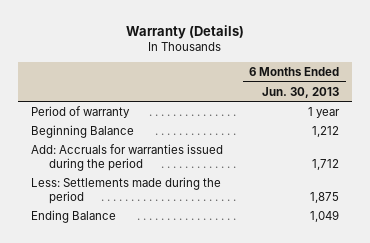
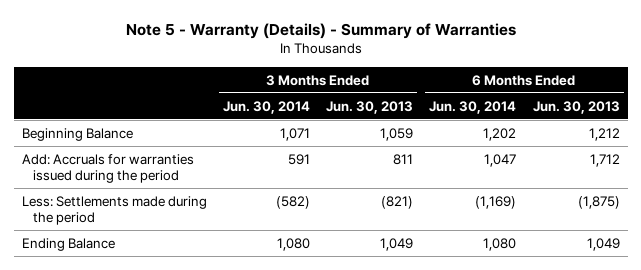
- Warranty (Details)
+ Note 5 - Warranty (Details) - Summary of Warranties
- | 6 Months Ended Jun. 30, 2013
+ | 3 Months Ended Jun. 30, 2014 | 3 Months Ended Jun. 30, 2013 | 6 Months Ended Jun. 30, 2014 | 6 Months Ended Jun. 30, 2013
- Period of warranty | 1 year
- Less: Settlements made during the period | 1,875
+ Less: Settlements made during the period | (582) | (821) | (1,169) | (1,875)

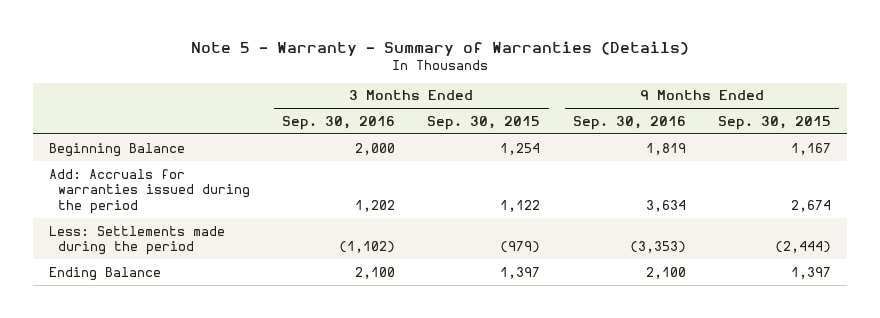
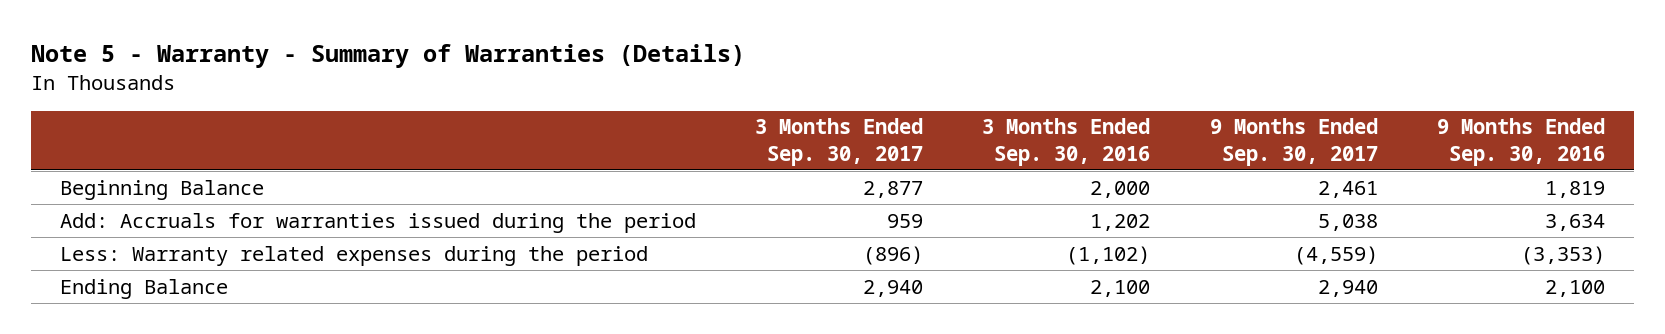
- | 3 Months Ended Sep. 30, 2016 | 3 Months Ended Sep. 30, 2015 | 9 Months Ended Sep. 30, 2016 | 9 Months Ended Sep. 30, 2015
+ | 3 Months Ended Sep. 30, 2017 | 3 Months Ended Sep. 30, 2016 | 9 Months Ended Sep. 30, 2017 | 9 Months Ended Sep. 30, 2016
- Less: Settlements made during the period | (1,102) | (979) | (3,353) | (2,444)
+ Less: Warranty related expenses during the period | (896) | (1,102) | (4,559) | (3,353)

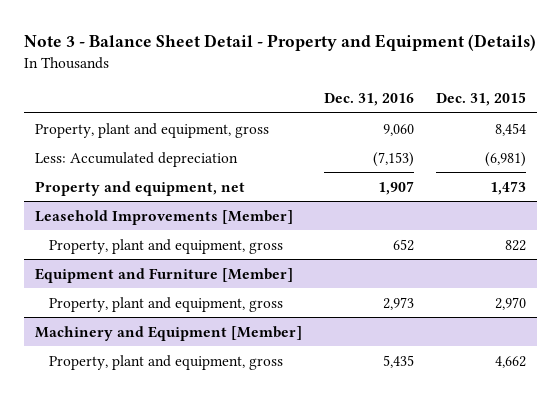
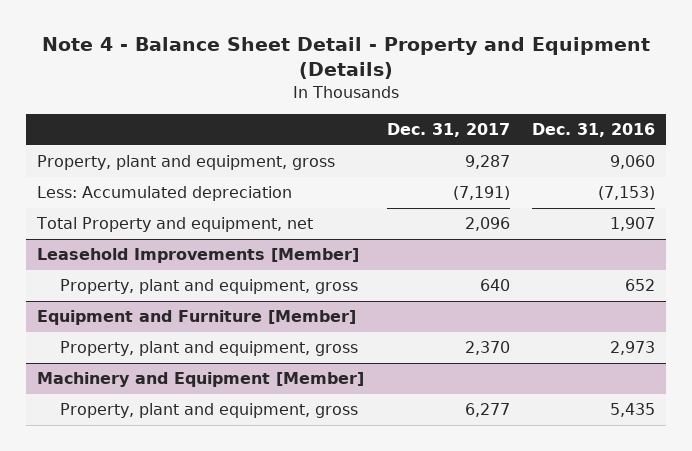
- Note 3 - Balance Sheet Detail - Property and Equipment (Details)
+ Note 4 - Balance Sheet Detail - Property and Equipment (Details)
- | Dec. 31, 2016 | Dec. 31, 2015
+ | Dec. 31, 2017 | Dec. 31, 2016
- Property and equipment, net | 1,907 | 1,473
+ Total Property and equipment, net | 2,096 | 1,907

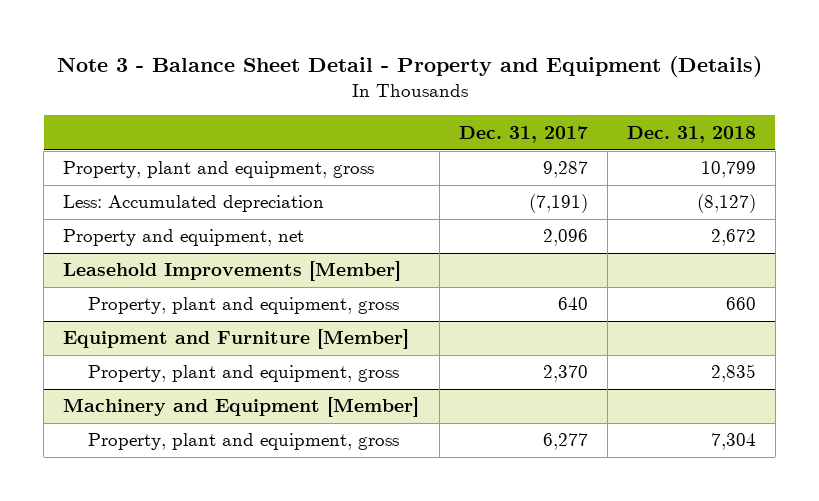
- Note 4 - Balance Sheet Detail - Property and Equipment (Details)
+ Note 3 - Balance Sheet Detail - Property and Equipment (Details)
- | Dec. 31, 2017 | Dec. 31, 2016
+ | Dec. 31, 2017 | Dec. 31, 2018
- Total Property and equipment, net | 2,096 | 1,907
+ Property and equipment, net | 2,096 | 2,672

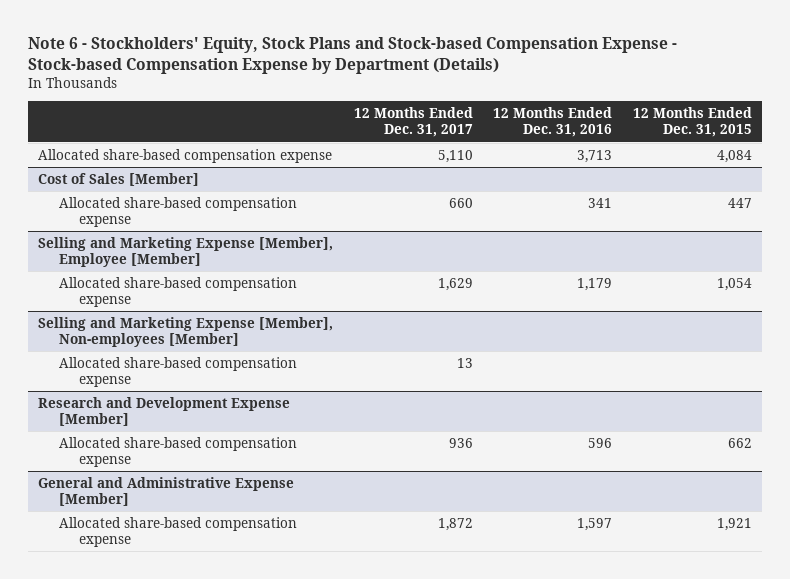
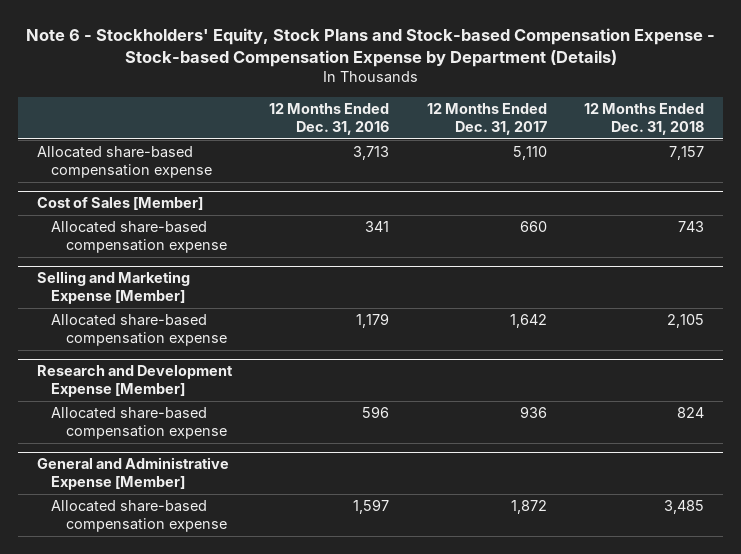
- | 12 Months Ended Dec. 31, 2017 | 12 Months Ended Dec. 31, 2016 | 12 Months Ended Dec. 31, 2015
+ | 12 Months Ended Dec. 31, 2016 | 12 Months Ended Dec. 31, 2017 | 12 Months Ended Dec. 31, 2018
- Selling and Marketing Expense [Member], Employee [Member]
- Allocated share-based compensation expense | 1,629 | 1,179 | 1,054
- Selling and Marketing Expense [Member], Non-employees [Member]
- Allocated share-based compensation expense | 13 | |
+ Selling and Marketing Expense [Member]
+ Allocated share-based compensation expense | 1,179 | 1,642 | 2,105

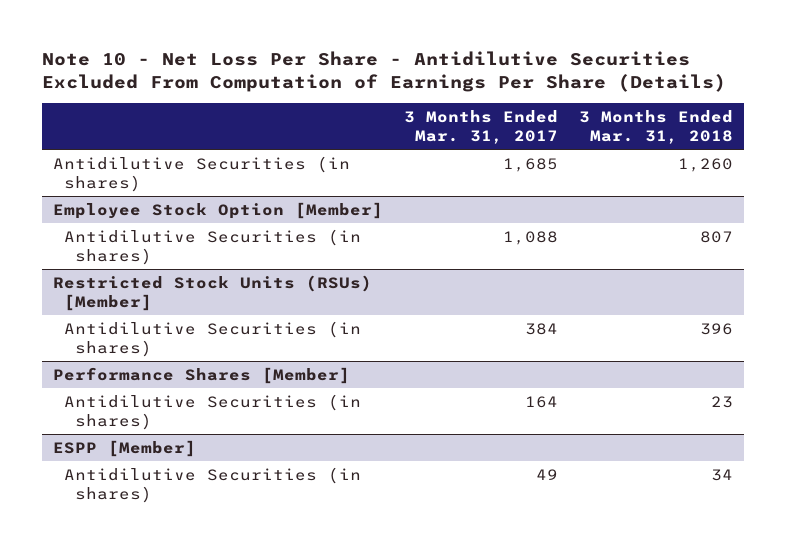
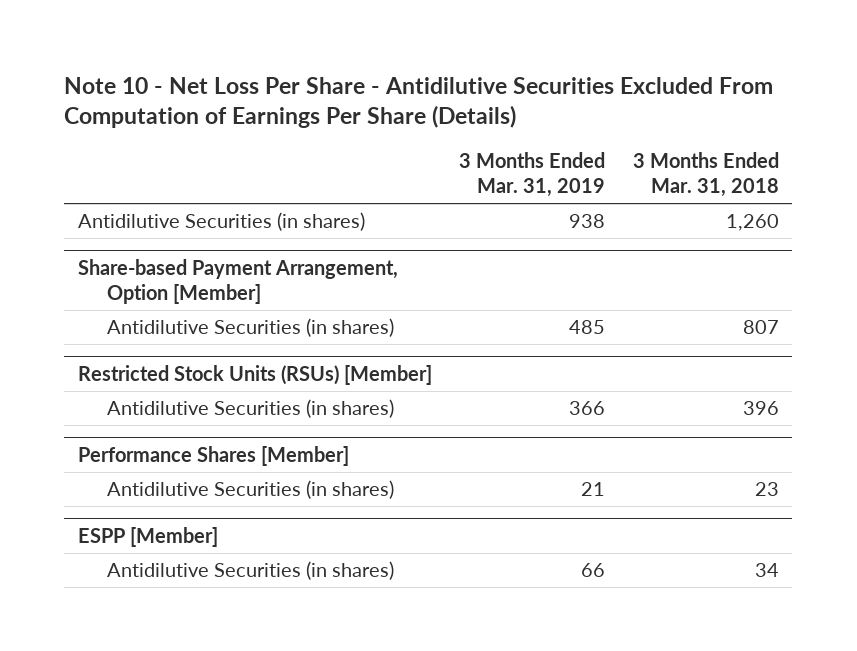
- | 3 Months Ended Mar. 31, 2017 | 3 Months Ended Mar. 31, 2018
+ | 3 Months Ended Mar. 31, 2019 | 3 Months Ended Mar. 31, 2018
- Employee Stock Option [Member]
+ Share-based Payment Arrangement, Option [Member]

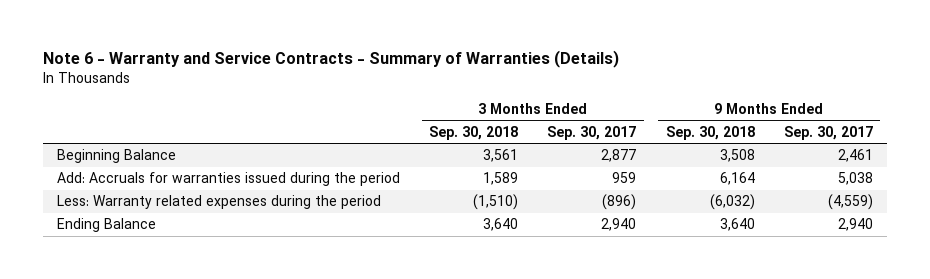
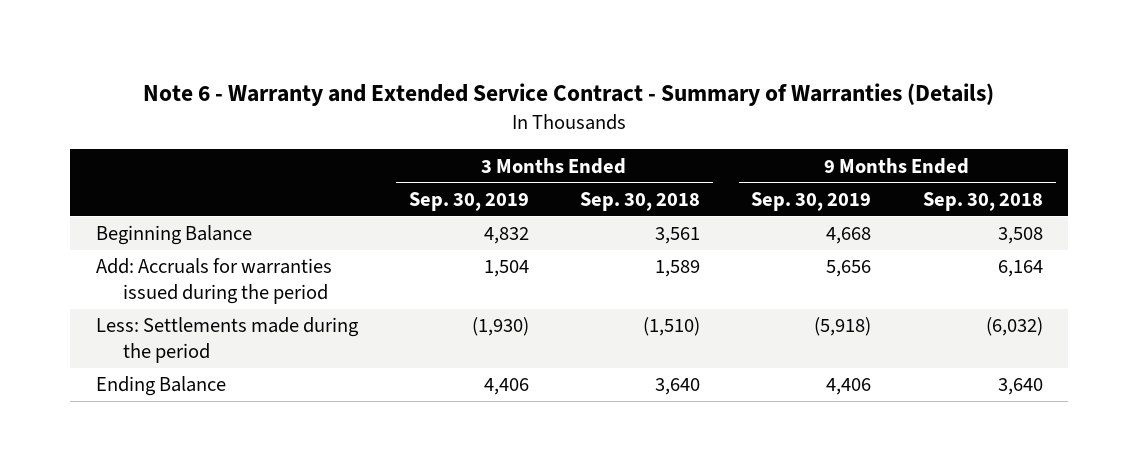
- Note 6 - Warranty and Service Contracts - Summary of Warranties (Details)
+ Note 6 - Warranty and Extended Service Contract - Summary of Warranties (Details)
- | 3 Months Ended Sep. 30, 2018 | 3 Months Ended Sep. 30, 2017 | 9 Months Ended Sep. 30, 2018 | 9 Months Ended Sep. 30, 2017
+ | 3 Months Ended Sep. 30, 2019 | 3 Months Ended Sep. 30, 2018 | 9 Months Ended Sep. 30, 2019 | 9 Months Ended Sep. 30, 2018
- Less: Warranty related expenses during the period | (1,510) | (896) | (6,032) | (4,559)
+ Less: Settlements made during the period | (1,930) | (1,510) | (5,918) | (6,032)

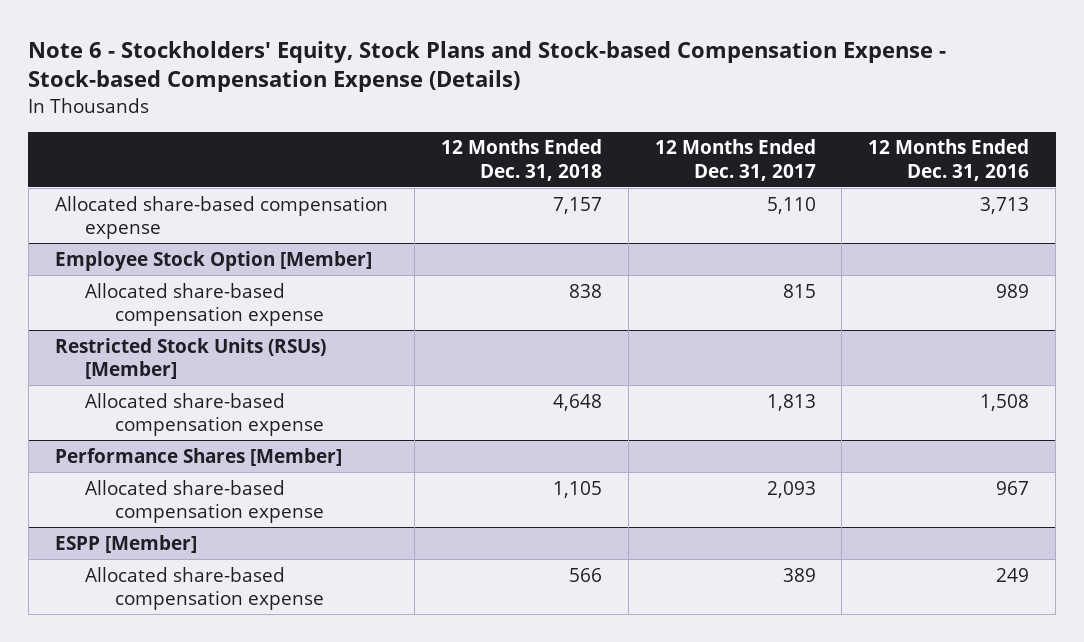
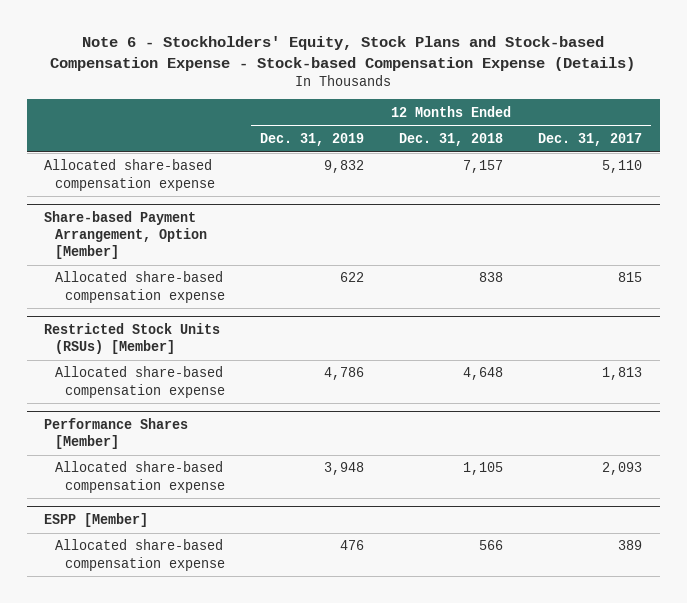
- | 12 Months Ended Dec. 31, 2018 | 12 Months Ended Dec. 31, 2017 | 12 Months Ended Dec. 31, 2016
+ | 12 Months Ended Dec. 31, 2019 | 12 Months Ended Dec. 31, 2018 | 12 Months Ended Dec. 31, 2017
- Employee Stock Option [Member]
+ Share-based Payment Arrangement, Option [Member]

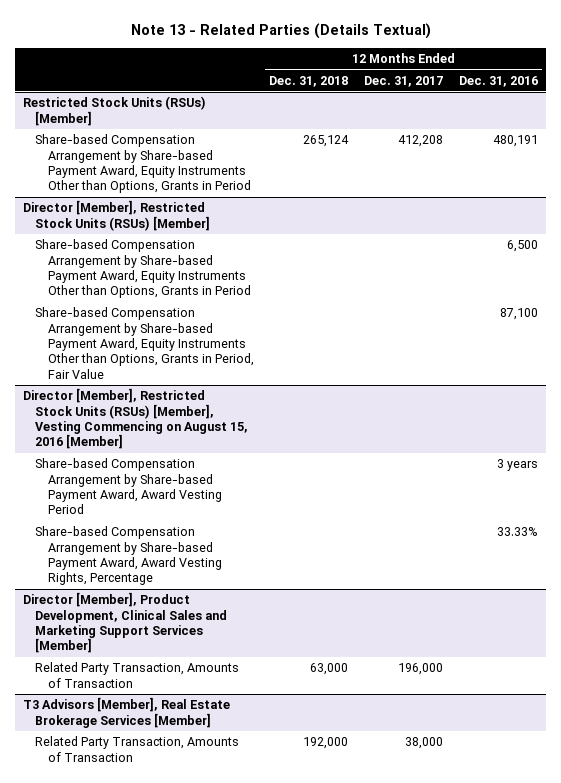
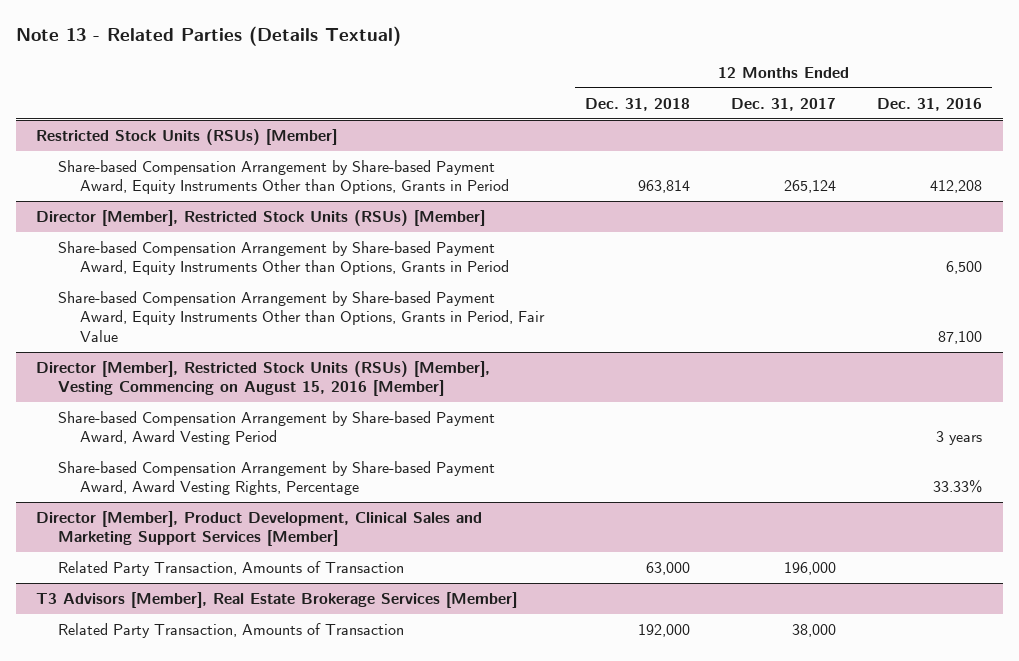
@ Restricted Stock Units (RSUs) [Member]
- Share-based Compensation Arrangement by Share-based Payment Award, Equity Instruments Other than Options, Grants in Period | 265,124 | 412,208 | 480,191
+ Share-based Compensation Arrangement by Share-based Payment Award, Equity Instruments Other than Options, Grants in Period | 963,814 | 265,124 | 412,208

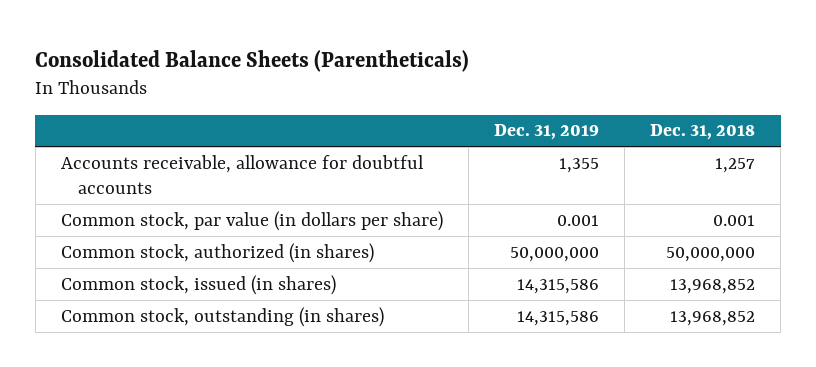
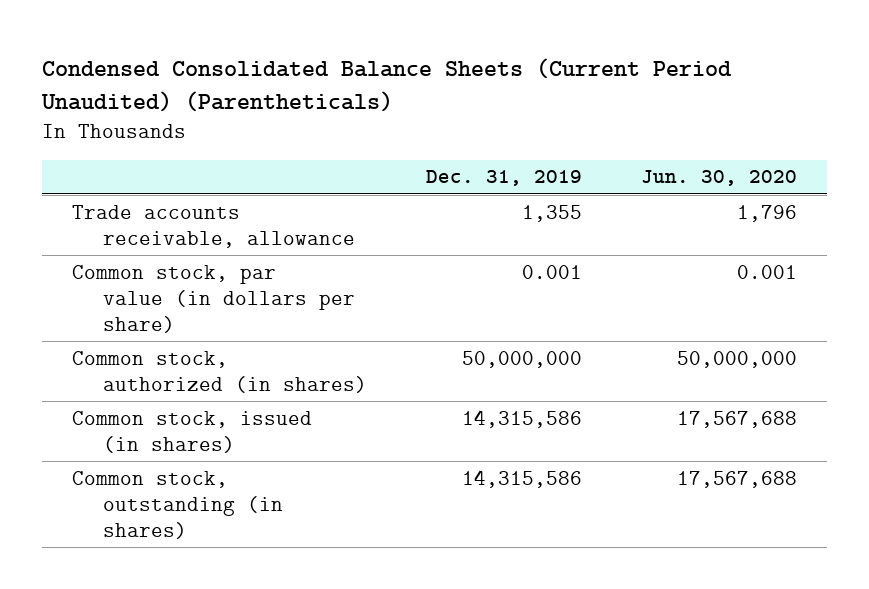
- Consolidated Balance Sheets (Parentheticals)
+ Condensed Consolidated Balance Sheets (Current Period Unaudited) (Parentheticals)
- | Dec. 31, 2019 | Dec. 31, 2018
+ | Dec. 31, 2019 | Jun. 30, 2020
- Accounts receivable, allowance for doubtful accounts | 1,355 | 1,257
+ Trade accounts receivable, allowance | 1,355 | 1,796

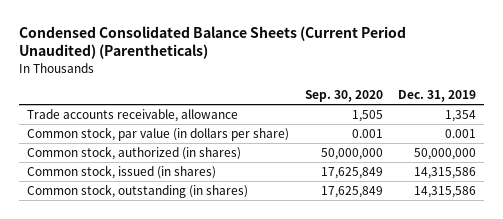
- | Dec. 31, 2019 | Jun. 30, 2020
+ | Sep. 30, 2020 | Dec. 31, 2019
- Trade accounts receivable, allowance | 1,355 | 1,796
+ Trade accounts receivable, allowance | 1,505 | 1,354

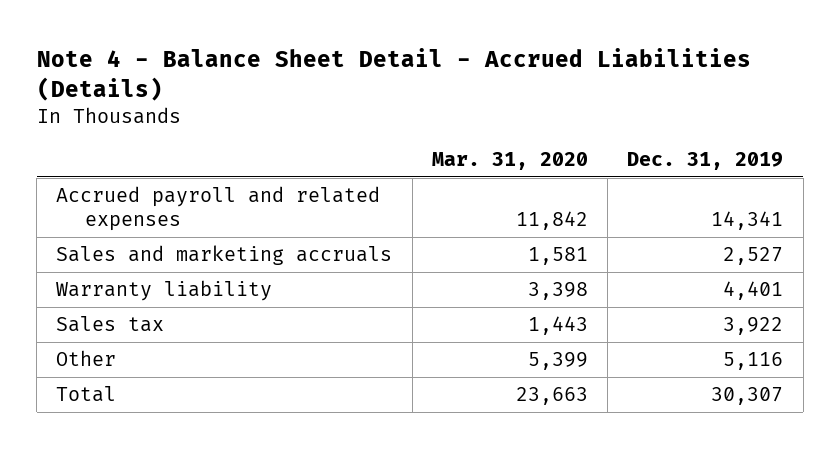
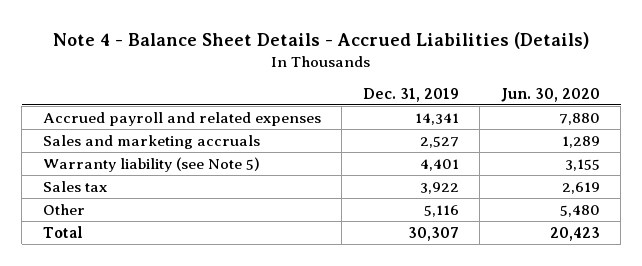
- Note 4 - Balance Sheet Detail - Accrued Liabilities (Details)
+ Note 4 - Balance Sheet Details - Accrued Liabilities (Details)
- | Mar. 31, 2020 | Dec. 31, 2019
+ | Dec. 31, 2019 | Jun. 30, 2020
- Warranty liability | 3,398 | 4,401
+ Warranty liability (see Note 5) | 4,401 | 3,155

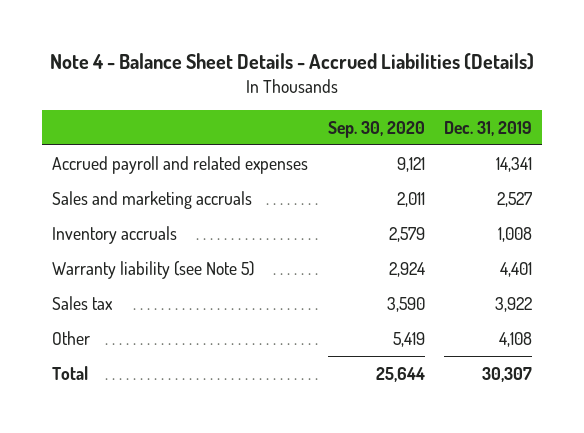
- | Dec. 31, 2019 | Jun. 30, 2020
+ | Sep. 30, 2020 | Dec. 31, 2019
+ Inventory accruals | 2,579 | 1,008
- Other | 5,116 | 5,480
+ Other | 5,419 | 4,108

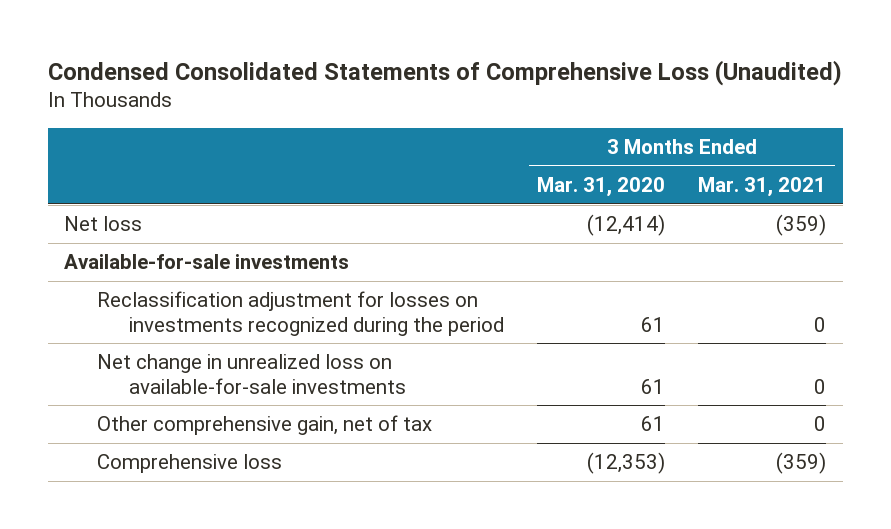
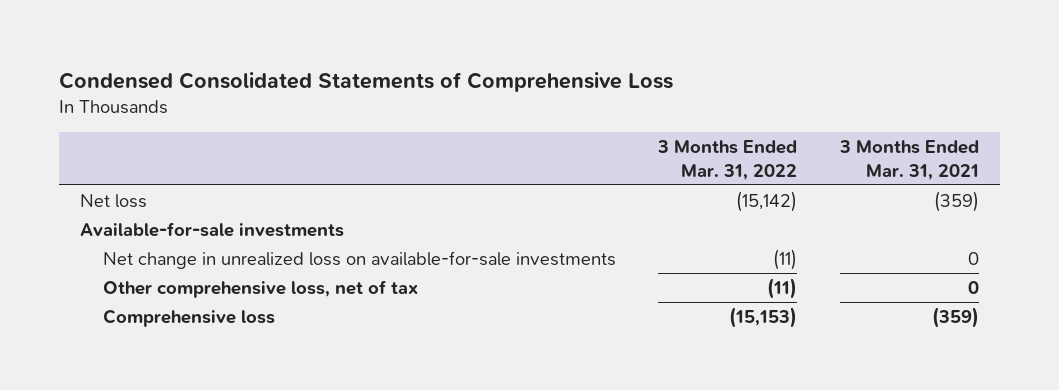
- Condensed Consolidated Statements of Comprehensive Loss (Unaudited)
+ Condensed Consolidated Statements of Comprehensive Loss
- | 3 Months Ended Mar. 31, 2020 | 3 Months Ended Mar. 31, 2021
+ | 3 Months Ended Mar. 31, 2022 | 3 Months Ended Mar. 31, 2021
- Reclassification adjustment for losses on investments recognized during the period | 61 | 0
- Other comprehensive gain, net of tax | 61 | 0
+ Other comprehensive loss, net of tax | (11) | 0

